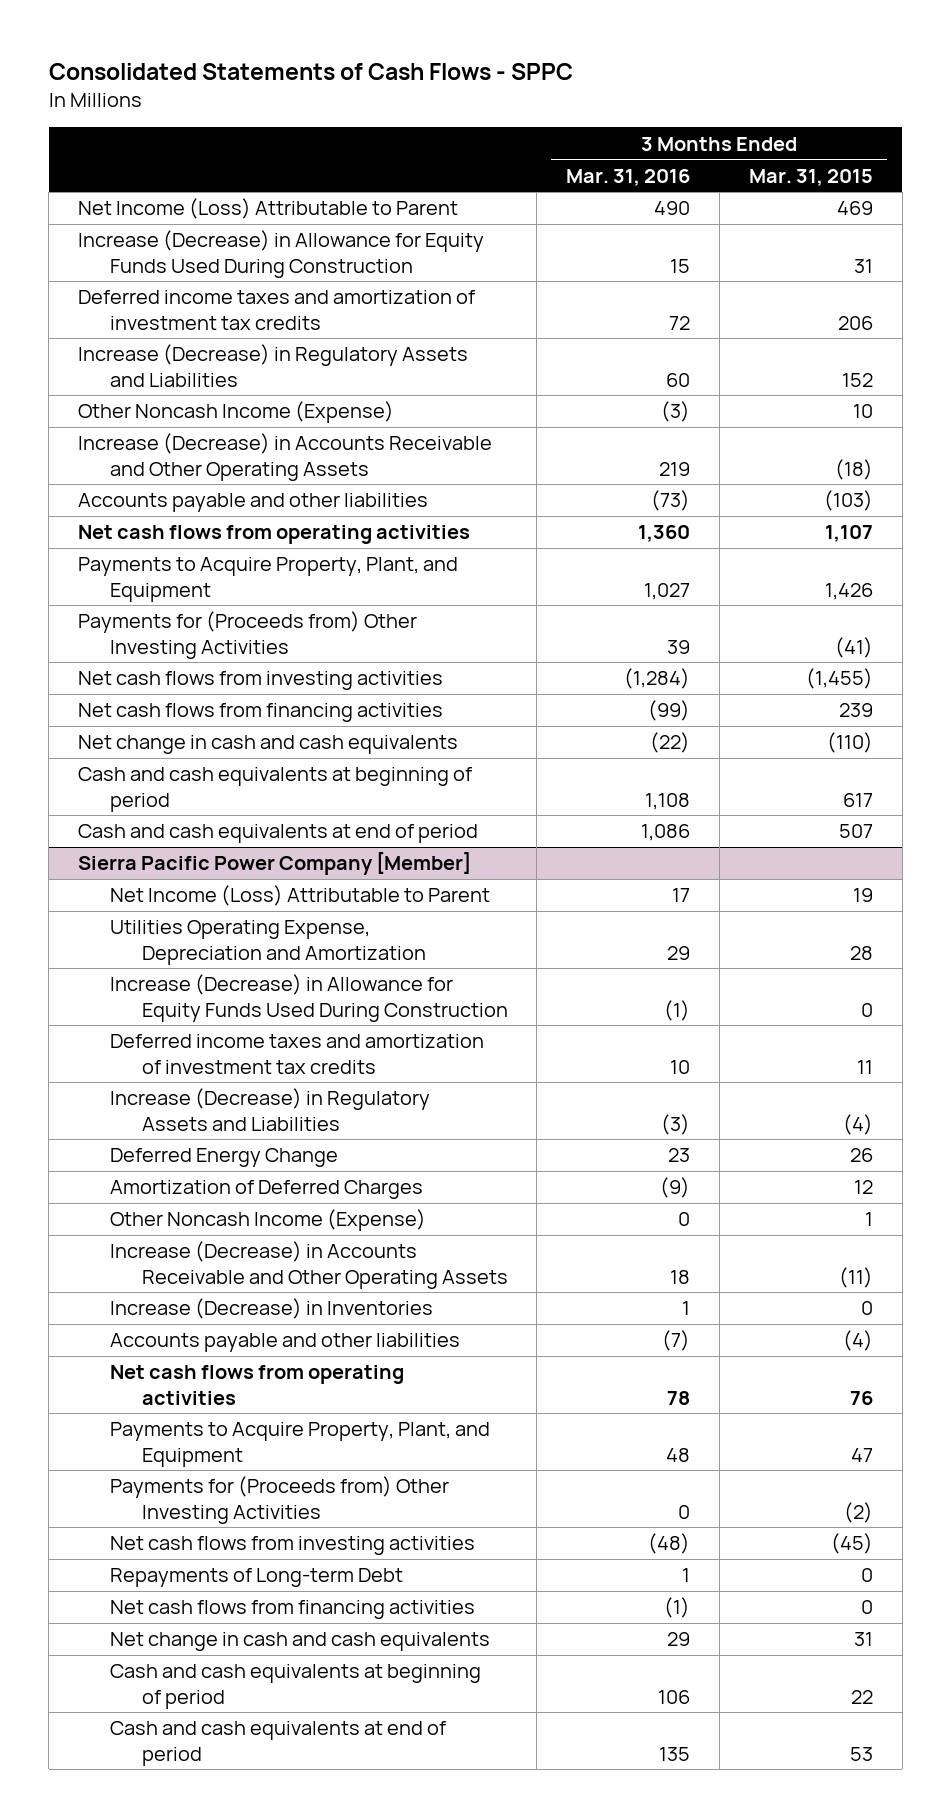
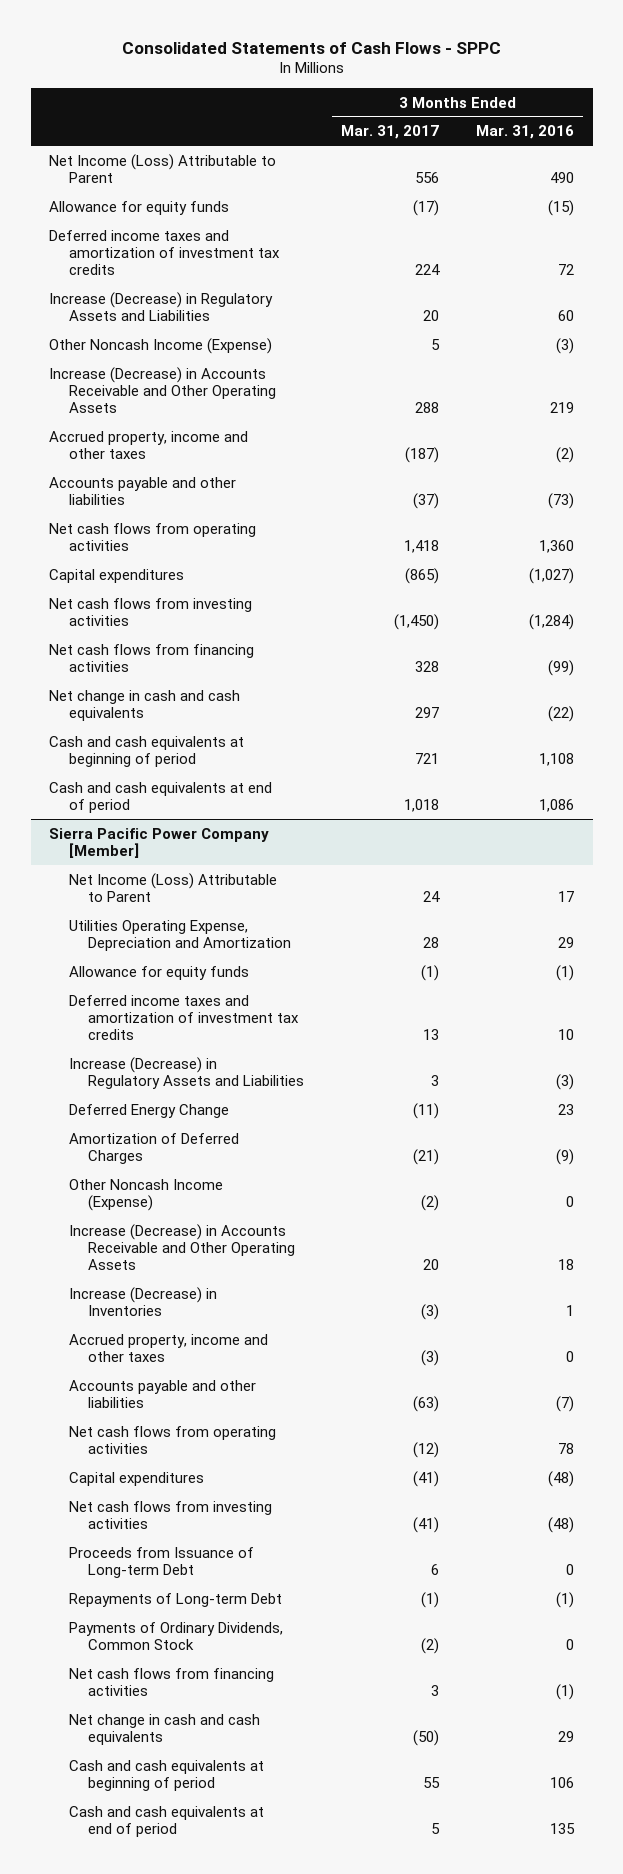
- | 3 Months Ended Mar. 31, 2016 | 3 Months Ended Mar. 31, 2015
+ | 3 Months Ended Mar. 31, 2017 | 3 Months Ended Mar. 31, 2016
- Increase (Decrease) in Allowance for Equity Funds Used During Construction | 15 | 31
+ Allowance for equity funds | (17) | (15)
+ Accrued property, income and other taxes | (187) | (2)
- Payments to Acquire Property, Plant, and Equipment | 1,027 | 1,426
- Payments for (Proceeds from) Other Investing Activities | 39 | (41)
+ Capital expenditures | (865) | (1,027)
@ Sierra Pacific Power Company [Member]
- Increase (Decrease) in Allowance for Equity Funds Used During Construction | (1) | 0
+ Allowance for equity funds | (1) | (1)
+ Accrued property, income and other taxes | (3) | 0
- Payments to Acquire Property, Plant, and Equipment | 48 | 47
- Payments for (Proceeds from) Other Investing Activities | 0 | (2)
+ Capital expenditures | (41) | (48)
- Repayments of Long-term Debt | 1 | 0
+ Proceeds from Issuance of Long-term Debt | 6 | 0
+ Repayments of Long-term Debt | (1) | (1)
+ Payments of Ordinary Dividends, Common Stock | (2) | 0

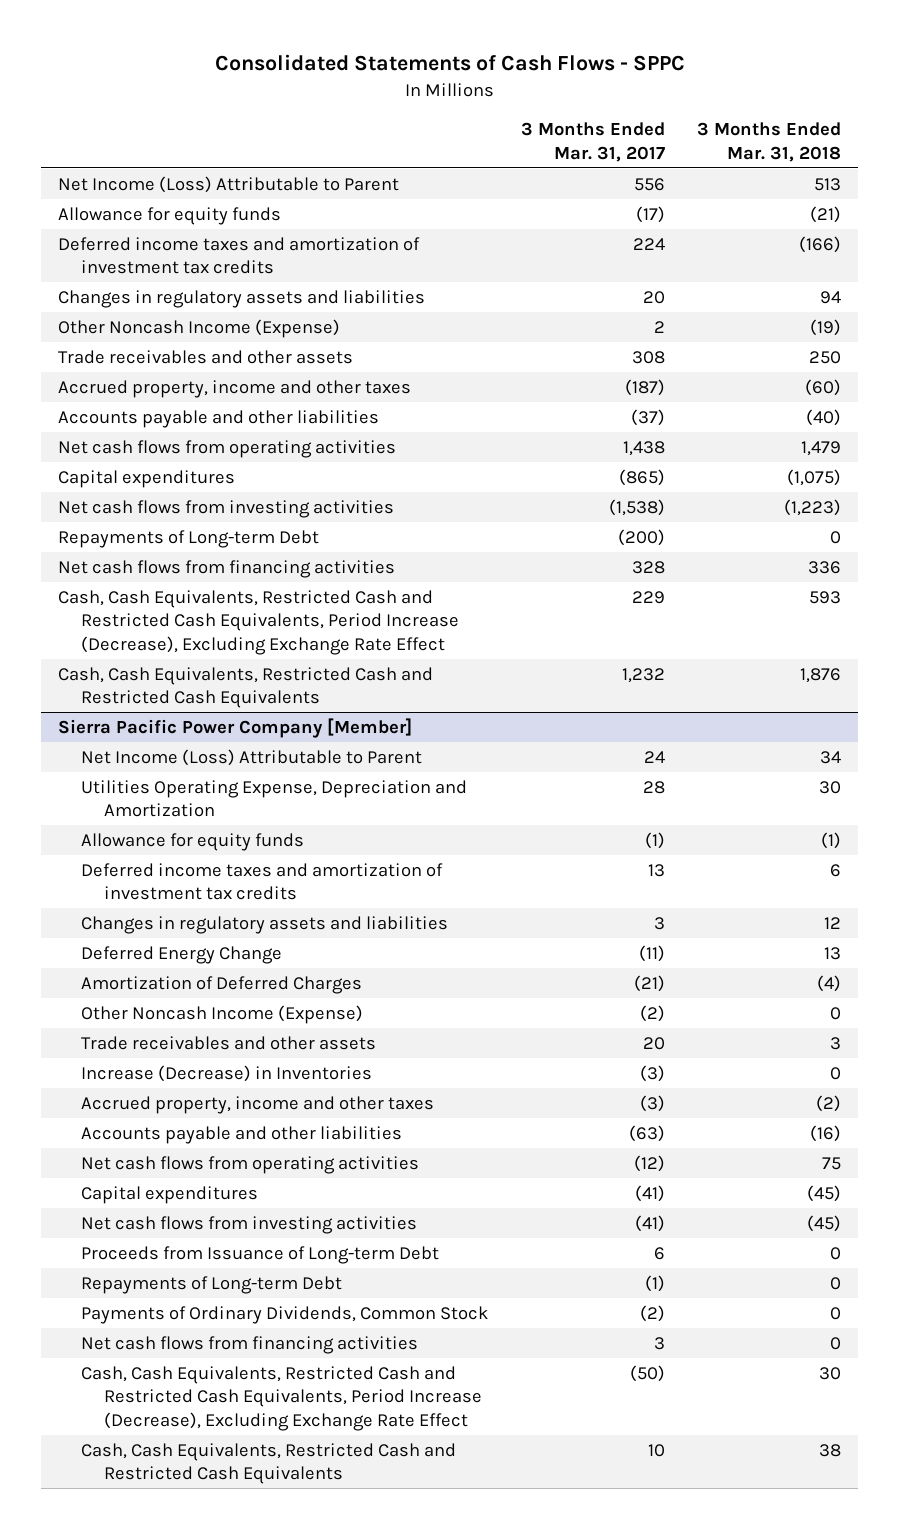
- | 3 Months Ended Mar. 31, 2017 | 3 Months Ended Mar. 31, 2016
+ | 3 Months Ended Mar. 31, 2017 | 3 Months Ended Mar. 31, 2018
- Increase (Decrease) in Regulatory Assets and Liabilities | 20 | 60
- Other Noncash Income (Expense) | 5 | (3)
- Increase (Decrease) in Accounts Receivable and Other Operating Assets | 288 | 219
+ Changes in regulatory assets and liabilities | 20 | 94
+ Other Noncash Income (Expense) | 2 | (19)
+ Trade receivables and other assets | 308 | 250
- Net cash flows from operating activities | 1,418 | 1,360
+ Net cash flows from operating activities | 1,438 | 1,479
- Net cash flows from investing activities | (1,450) | (1,284)
+ Net cash flows from investing activities | (1,538) | (1,223)
+ Repayments of Long-term Debt | (200) | 0
- Net change in cash and cash equivalents | 297 | (22)
- Cash and cash equivalents at beginning of period | 721 | 1,108
- Cash and cash equivalents at end of period | 1,018 | 1,086
+ Cash, Cash Equivalents, Restricted Cash and Restricted Cash Equivalents, Period Increase (Decrease), Excluding Exchange Rate Effect | 229 | 593
+ Cash, Cash Equivalents, Restricted Cash and Restricted Cash Equivalents | 1,232 | 1,876
@ Sierra Pacific Power Company [Member]
- Increase (Decrease) in Regulatory Assets and Liabilities | 3 | (3)
+ Changes in regulatory assets and liabilities | 3 | 12
- Increase (Decrease) in Accounts Receivable and Other Operating Assets | 20 | 18
+ Trade receivables and other assets | 20 | 3
- Net change in cash and cash equivalents | (50) | 29
- Cash and cash equivalents at beginning of period | 55 | 106
- Cash and cash equivalents at end of period | 5 | 135
+ Cash, Cash Equivalents, Restricted Cash and Restricted Cash Equivalents, Period Increase (Decrease), Excluding Exchange Rate Effect | (50) | 30
+ Cash, Cash Equivalents, Restricted Cash and Restricted Cash Equivalents | 10 | 38

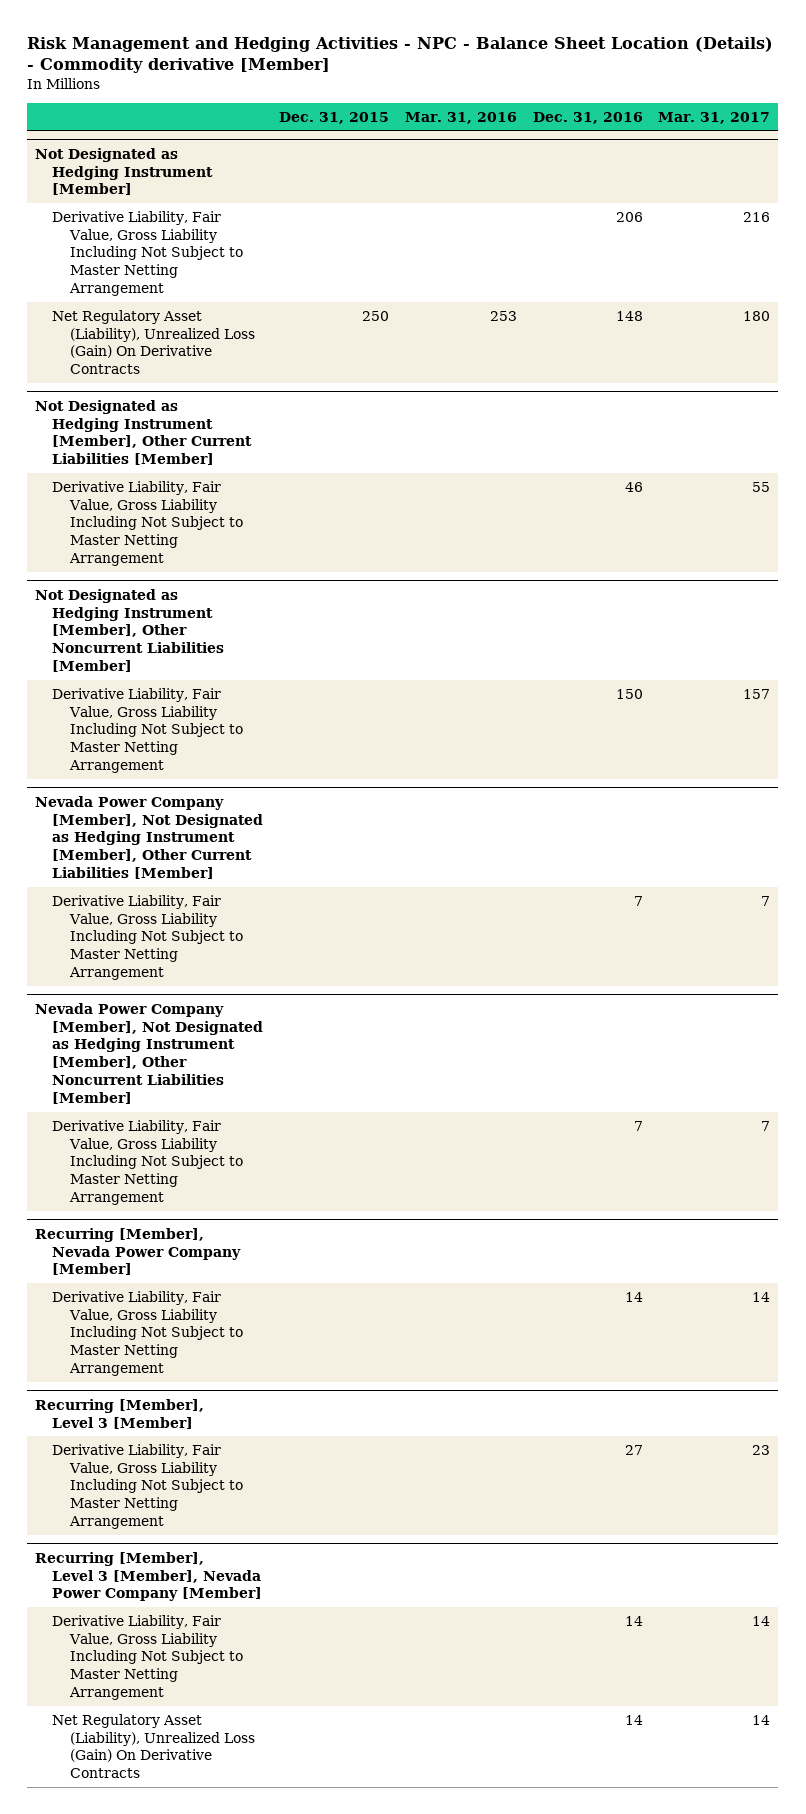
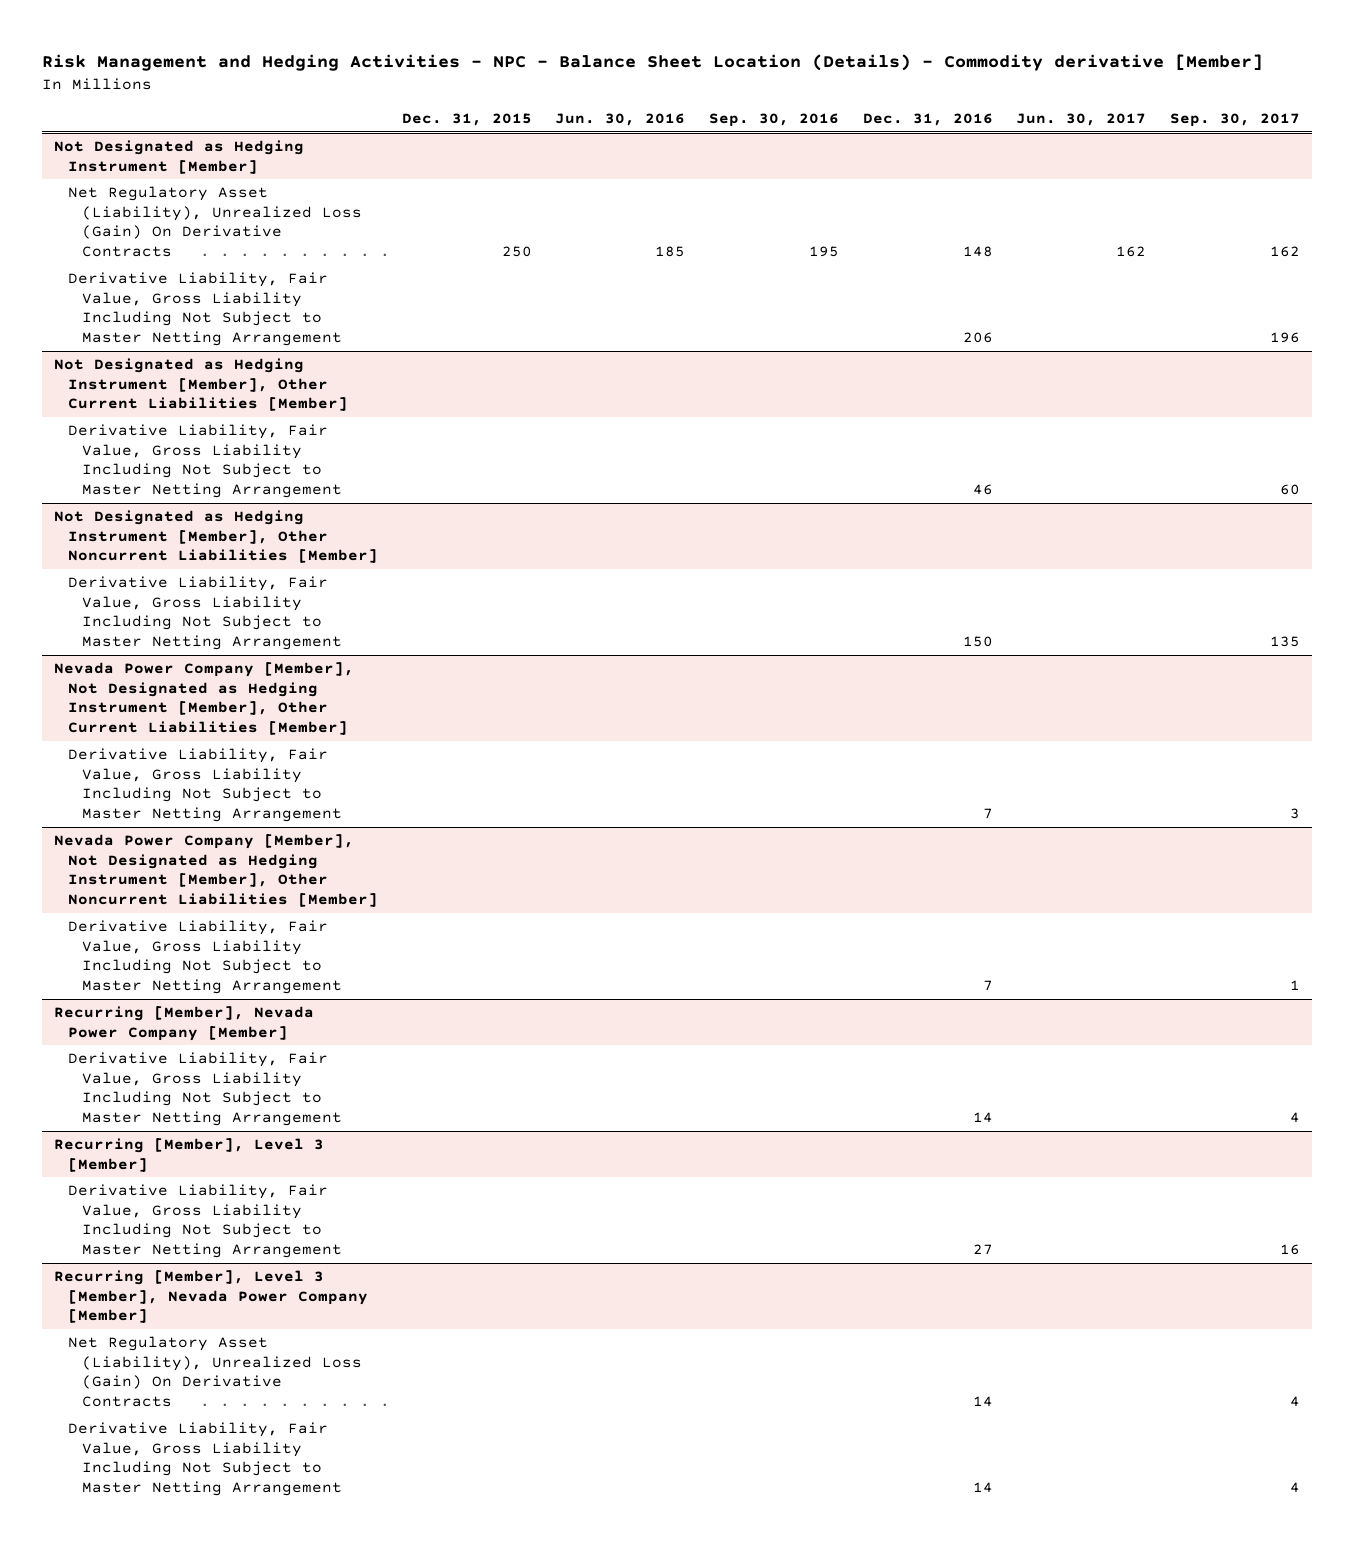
- | Dec. 31, 2015 | Mar. 31, 2016 | Dec. 31, 2016 | Mar. 31, 2017
+ | Dec. 31, 2015 | Jun. 30, 2016 | Sep. 30, 2016 | Dec. 31, 2016 | Jun. 30, 2017 | Sep. 30, 2017
@ Not Designated as Hedging Instrument [Member]
moved down: Derivative Liability, Fair Value, Gross Liability Including Not Subject to Master Netting Arrangement | | | | 206 | | 196
@ Recurring [Member], Level 3 [Member], Nevada Power Company [Member]
moved down: Derivative Liability, Fair Value, Gross Liability Including Not Subject to Master Netting Arrangement | | | | 14 | | 4

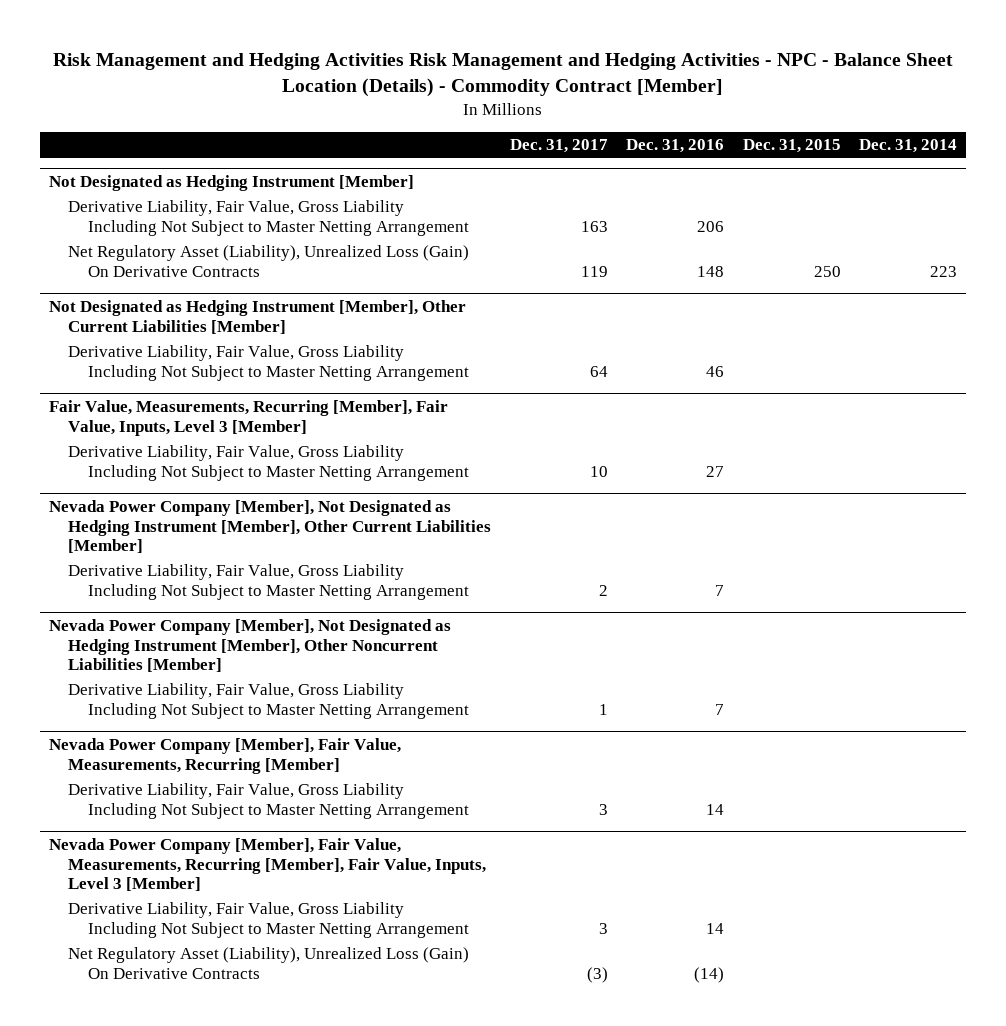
- Risk Management and Hedging Activities - NPC - Balance Sheet Location (Details) - Commodity derivative [Member]
+ Risk Management and Hedging Activities Risk Management and Hedging Activities - NPC - Balance Sheet Location (Details) - Commodity Contract [Member]
- | Dec. 31, 2015 | Jun. 30, 2016 | Sep. 30, 2016 | Dec. 31, 2016 | Jun. 30, 2017 | Sep. 30, 2017
+ | Dec. 31, 2017 | Dec. 31, 2016 | Dec. 31, 2015 | Dec. 31, 2014
@ Not Designated as Hedging Instrument [Member]
moved down: Net Regulatory Asset (Liability), Unrealized Loss (Gain) On Derivative Contracts | 119 | 148 | 250 | 223
- Not Designated as Hedging Instrument [Member], Other Noncurrent Liabilities [Member]
- Derivative Liability, Fair Value, Gross Liability Including Not Subject to Master Netting Arrangement | | | | 150 | | 135
+ Fair Value, Measurements, Recurring [Member], Fair Value, Inputs, Level 3 [Member]
+ Derivative Liability, Fair Value, Gross Liability Including Not Subject to Master Netting Arrangement | 10 | 27 | |
- Recurring [Member], Nevada Power Company [Member]
+ Nevada Power Company [Member], Fair Value, Measurements, Recurring [Member]
- Recurring [Member], Level 3 [Member]
- Derivative Liability, Fair Value, Gross Liability Including Not Subject to Master Netting Arrangement | | | | 27 | | 16
- Recurring [Member], Level 3 [Member], Nevada Power Company [Member]
- Net Regulatory Asset (Liability), Unrealized Loss (Gain) On Derivative Contracts | | | | 14 | | 4
+ Nevada Power Company [Member], Fair Value, Measurements, Recurring [Member], Fair Value, Inputs, Level 3 [Member]
+ Net Regulatory Asset (Liability), Unrealized Loss (Gain) On Derivative Contracts | (3) | (14) | |

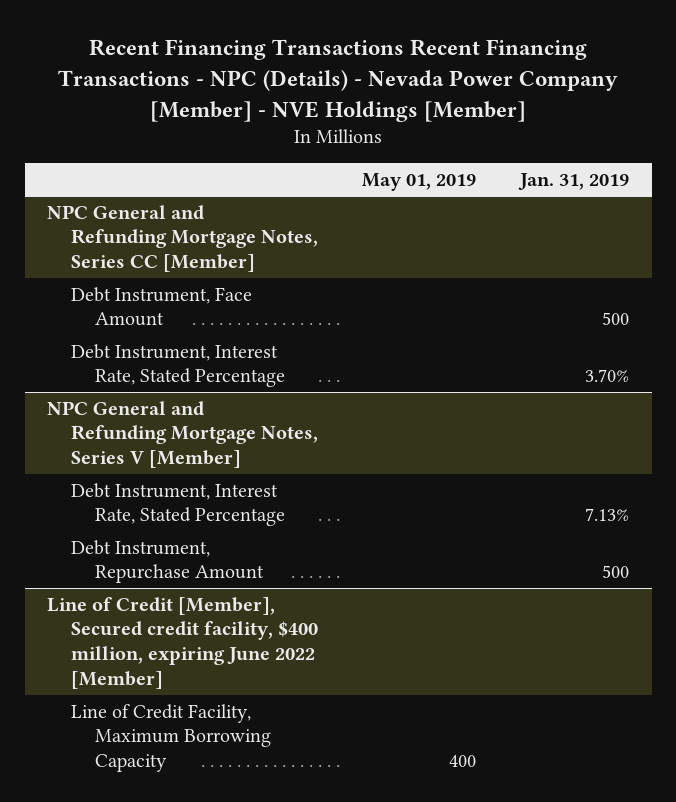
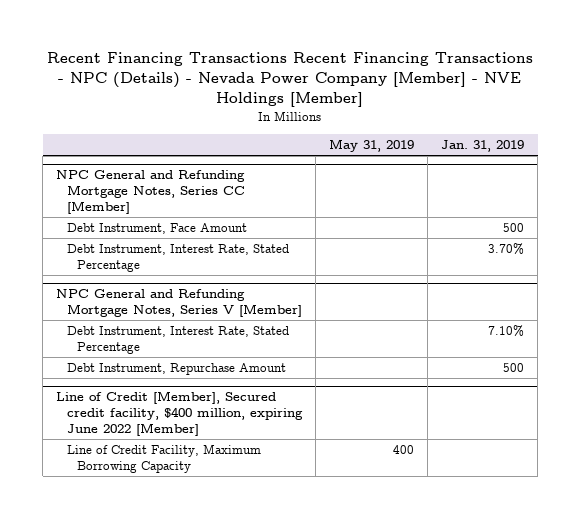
- | May 01, 2019 | Jan. 31, 2019
+ | May 31, 2019 | Jan. 31, 2019
@ NPC General and Refunding Mortgage Notes, Series V [Member]
- Debt Instrument, Interest Rate, Stated Percentage | | 7.13%
+ Debt Instrument, Interest Rate, Stated Percentage | | 7.10%

